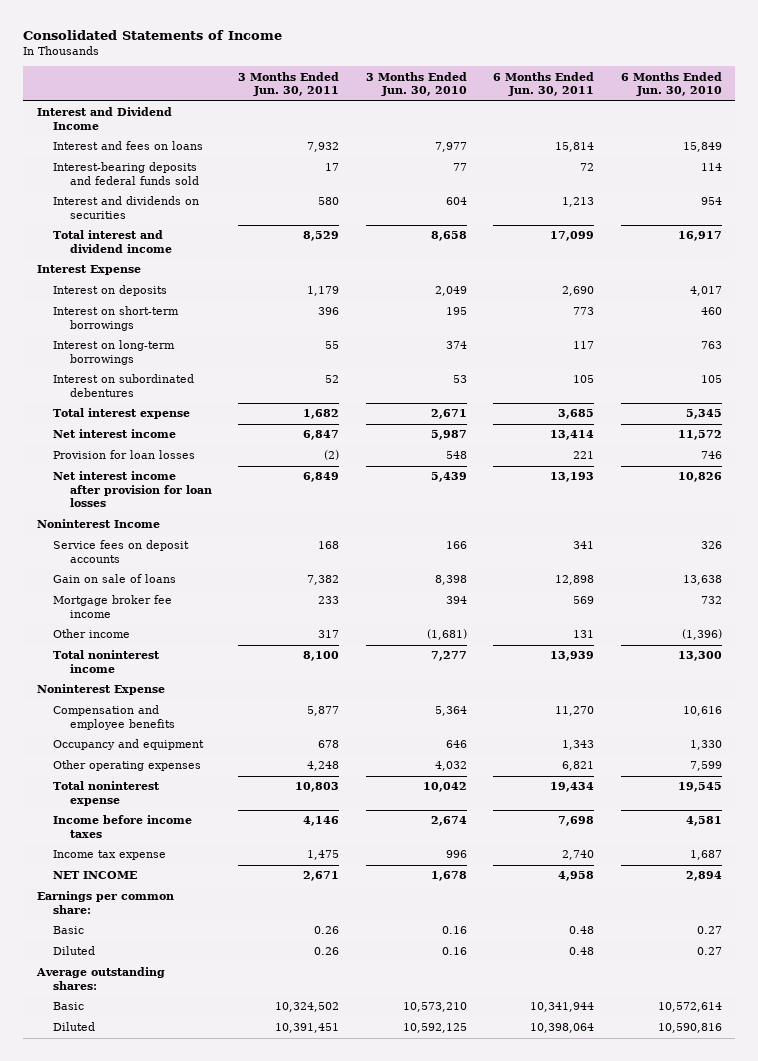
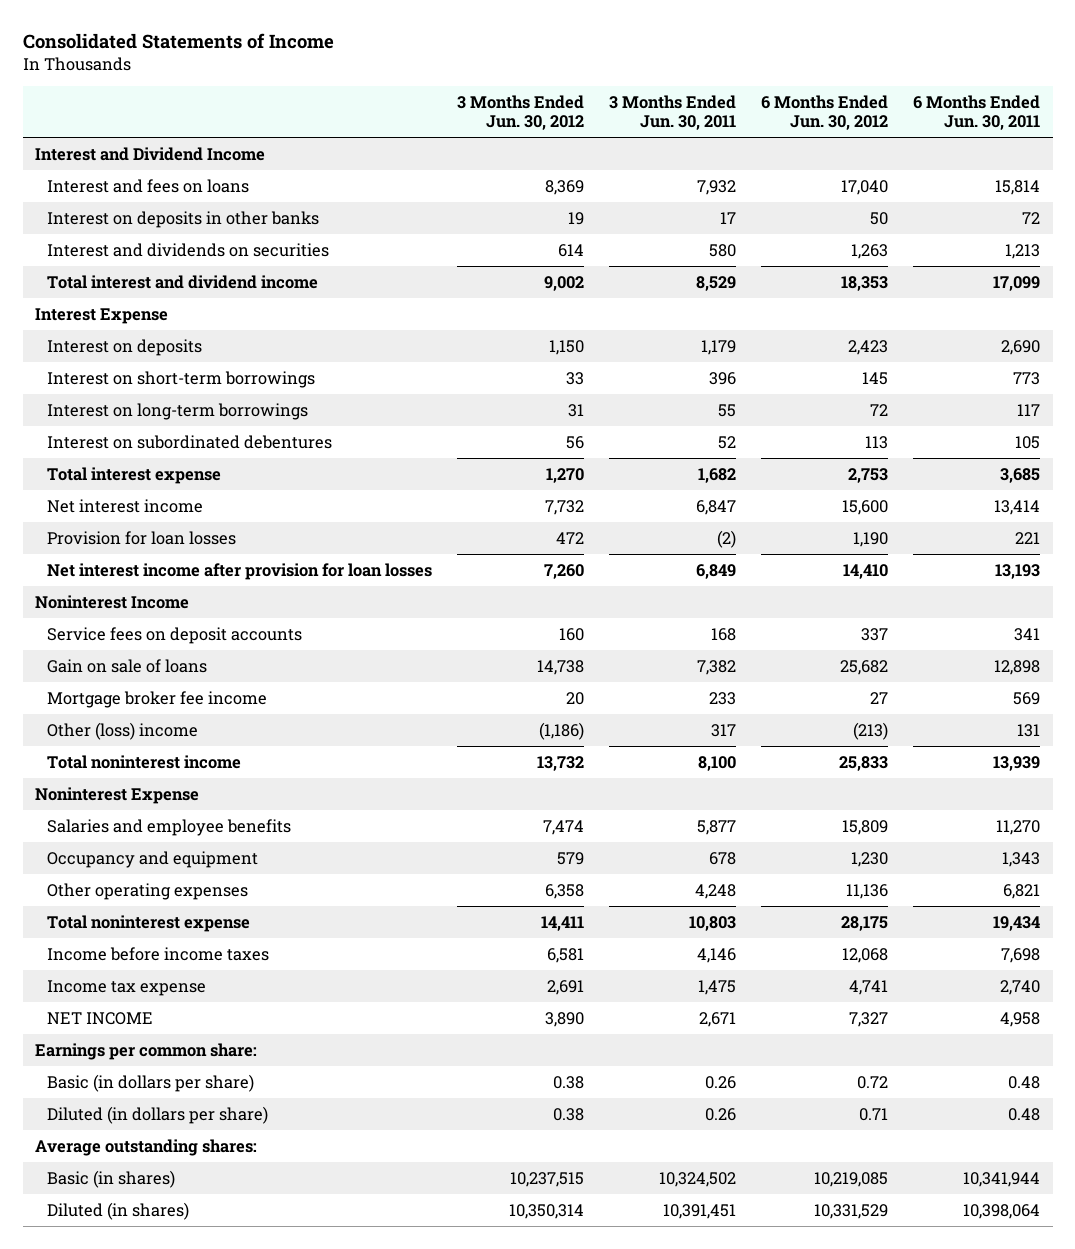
- | 3 Months Ended Jun. 30, 2011 | 3 Months Ended Jun. 30, 2010 | 6 Months Ended Jun. 30, 2011 | 6 Months Ended Jun. 30, 2010
+ | 3 Months Ended Jun. 30, 2012 | 3 Months Ended Jun. 30, 2011 | 6 Months Ended Jun. 30, 2012 | 6 Months Ended Jun. 30, 2011
- Interest-bearing deposits and federal funds sold | 17 | 77 | 72 | 114
+ Interest on deposits in other banks | 19 | 17 | 50 | 72
- Other income | 317 | (1,681) | 131 | (1,396)
+ Other (loss) income | (1,186) | 317 | (213) | 131
- Compensation and employee benefits | 5,877 | 5,364 | 11,270 | 10,616
+ Salaries and employee benefits | 7,474 | 5,877 | 15,809 | 11,270
- Basic | 0.26 | 0.16 | 0.48 | 0.27
- Diluted | 0.26 | 0.16 | 0.48 | 0.27
+ Basic (in dollars per share) | 0.38 | 0.26 | 0.72 | 0.48
+ Diluted (in dollars per share) | 0.38 | 0.26 | 0.71 | 0.48
- Basic | 10,324,502 | 10,573,210 | 10,341,944 | 10,572,614
- Diluted | 10,391,451 | 10,592,125 | 10,398,064 | 10,590,816
+ Basic (in shares) | 10,237,515 | 10,324,502 | 10,219,085 | 10,341,944
+ Diluted (in shares) | 10,350,314 | 10,391,451 | 10,331,529 | 10,398,064

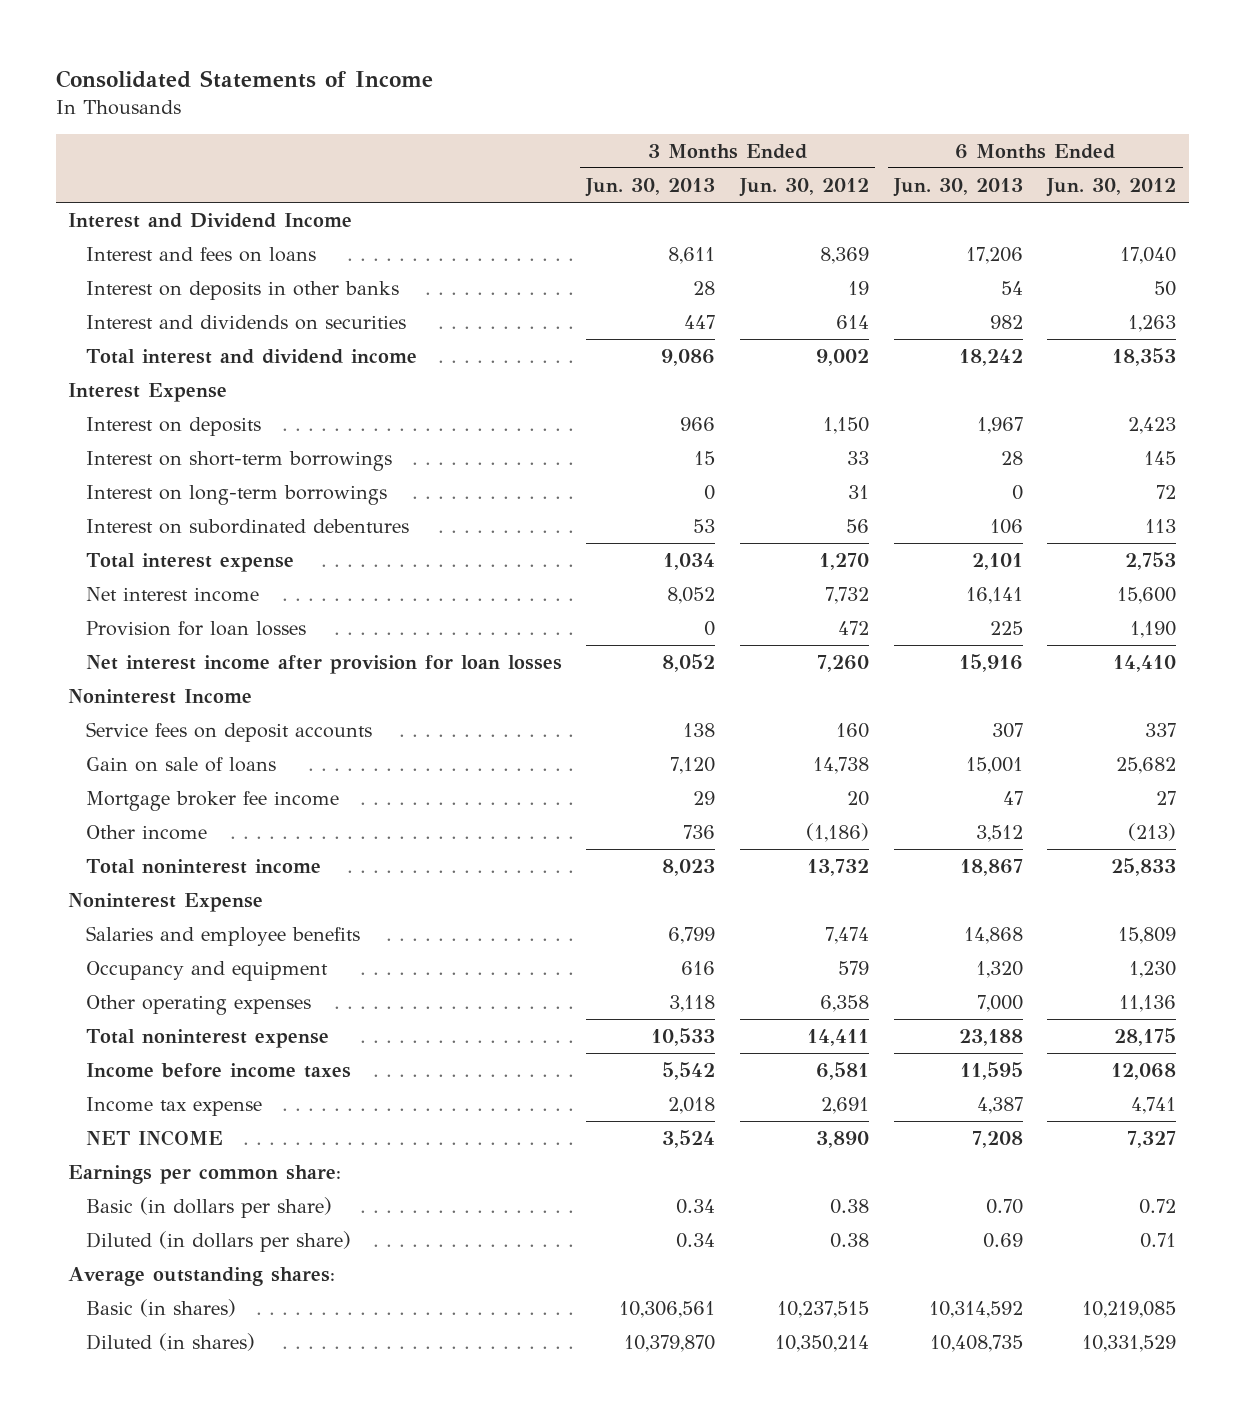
- | 3 Months Ended Jun. 30, 2012 | 3 Months Ended Jun. 30, 2011 | 6 Months Ended Jun. 30, 2012 | 6 Months Ended Jun. 30, 2011
+ | 3 Months Ended Jun. 30, 2013 | 3 Months Ended Jun. 30, 2012 | 6 Months Ended Jun. 30, 2013 | 6 Months Ended Jun. 30, 2012
- Other (loss) income | (1,186) | 317 | (213) | 131
+ Other income | 736 | (1,186) | 3,512 | (213)
- Diluted (in shares) | 10,350,314 | 10,391,451 | 10,331,529 | 10,398,064
+ Diluted (in shares) | 10,379,870 | 10,350,214 | 10,408,735 | 10,331,529

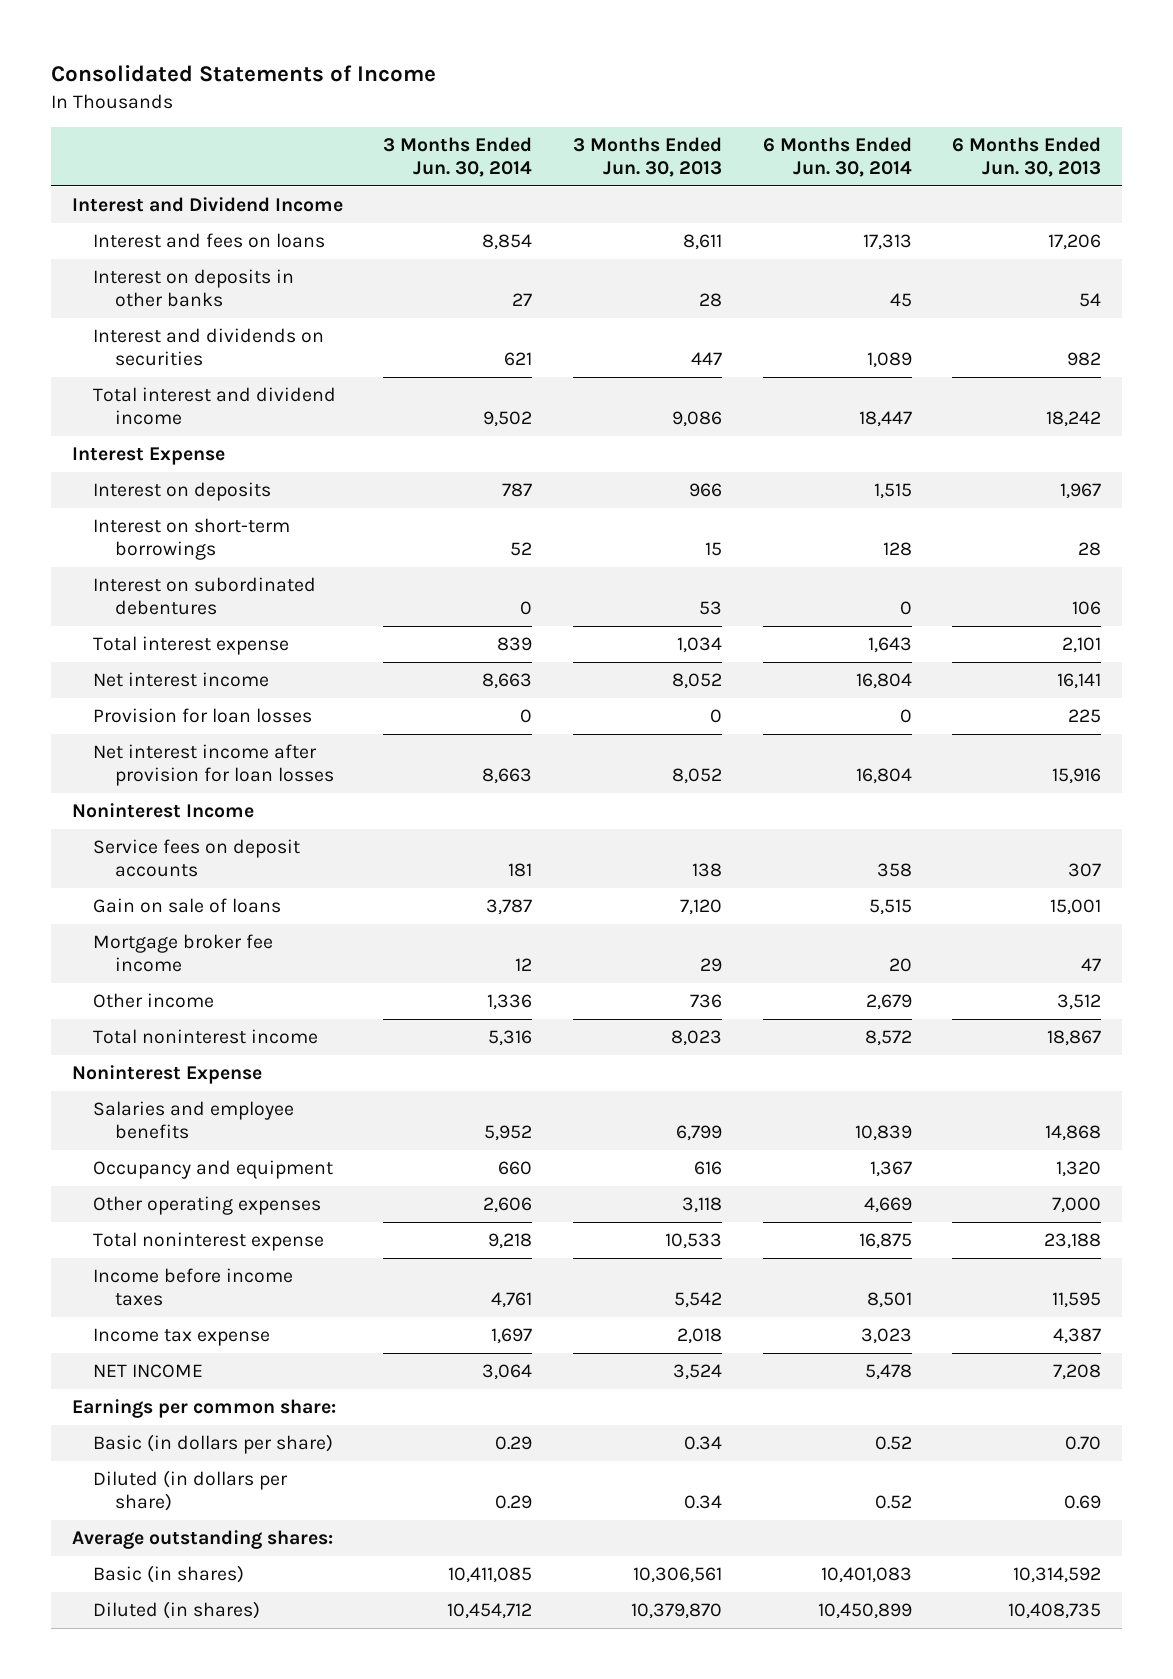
- | 3 Months Ended Jun. 30, 2013 | 3 Months Ended Jun. 30, 2012 | 6 Months Ended Jun. 30, 2013 | 6 Months Ended Jun. 30, 2012
+ | 3 Months Ended Jun. 30, 2014 | 3 Months Ended Jun. 30, 2013 | 6 Months Ended Jun. 30, 2014 | 6 Months Ended Jun. 30, 2013
- Interest on long-term borrowings | 0 | 31 | 0 | 72

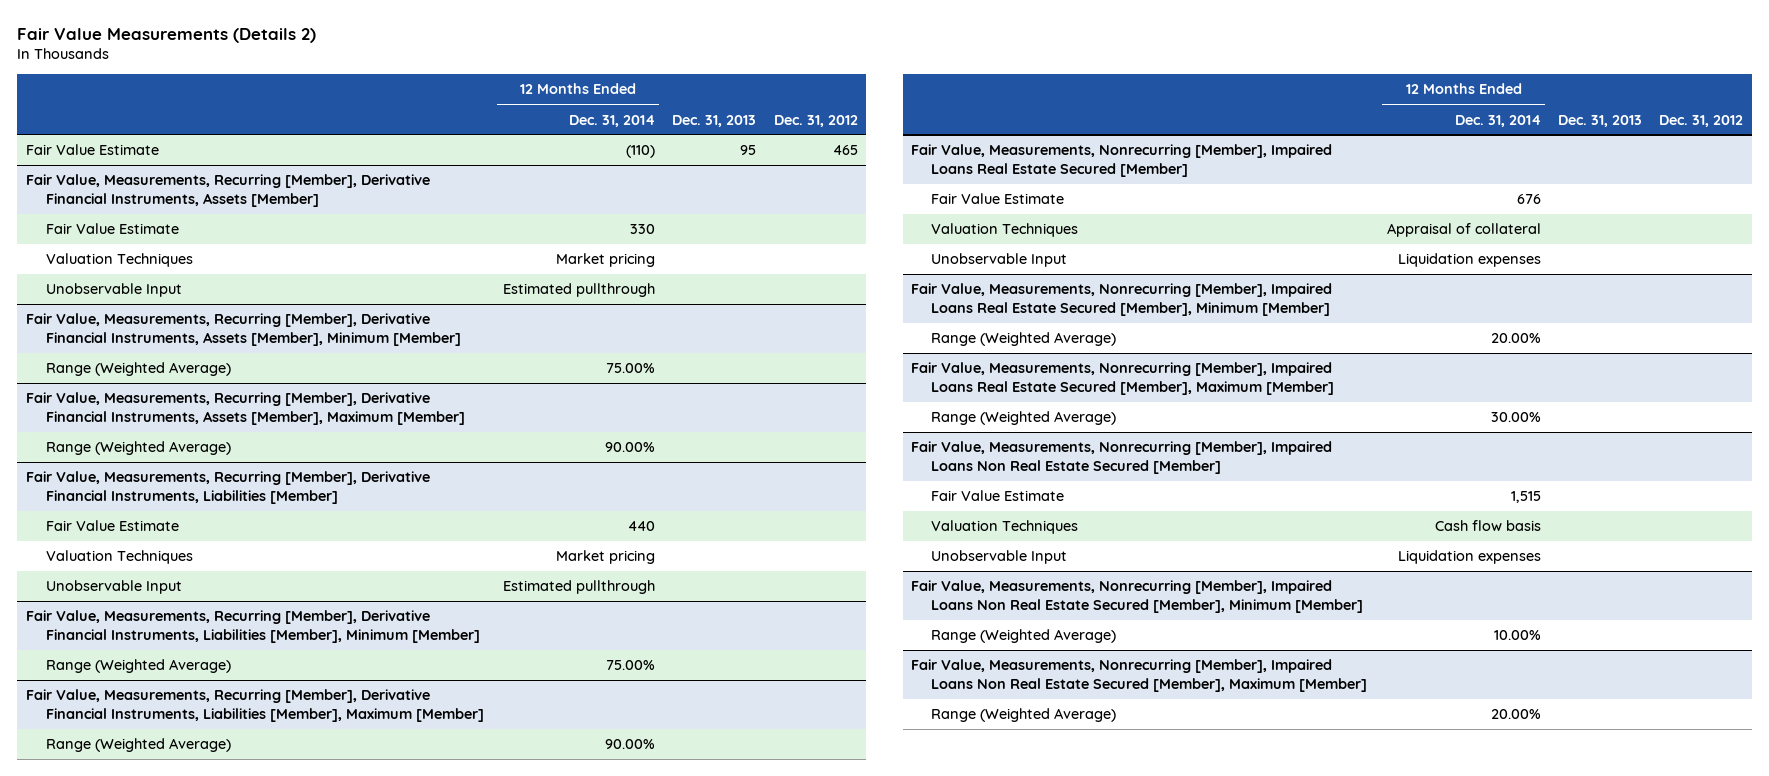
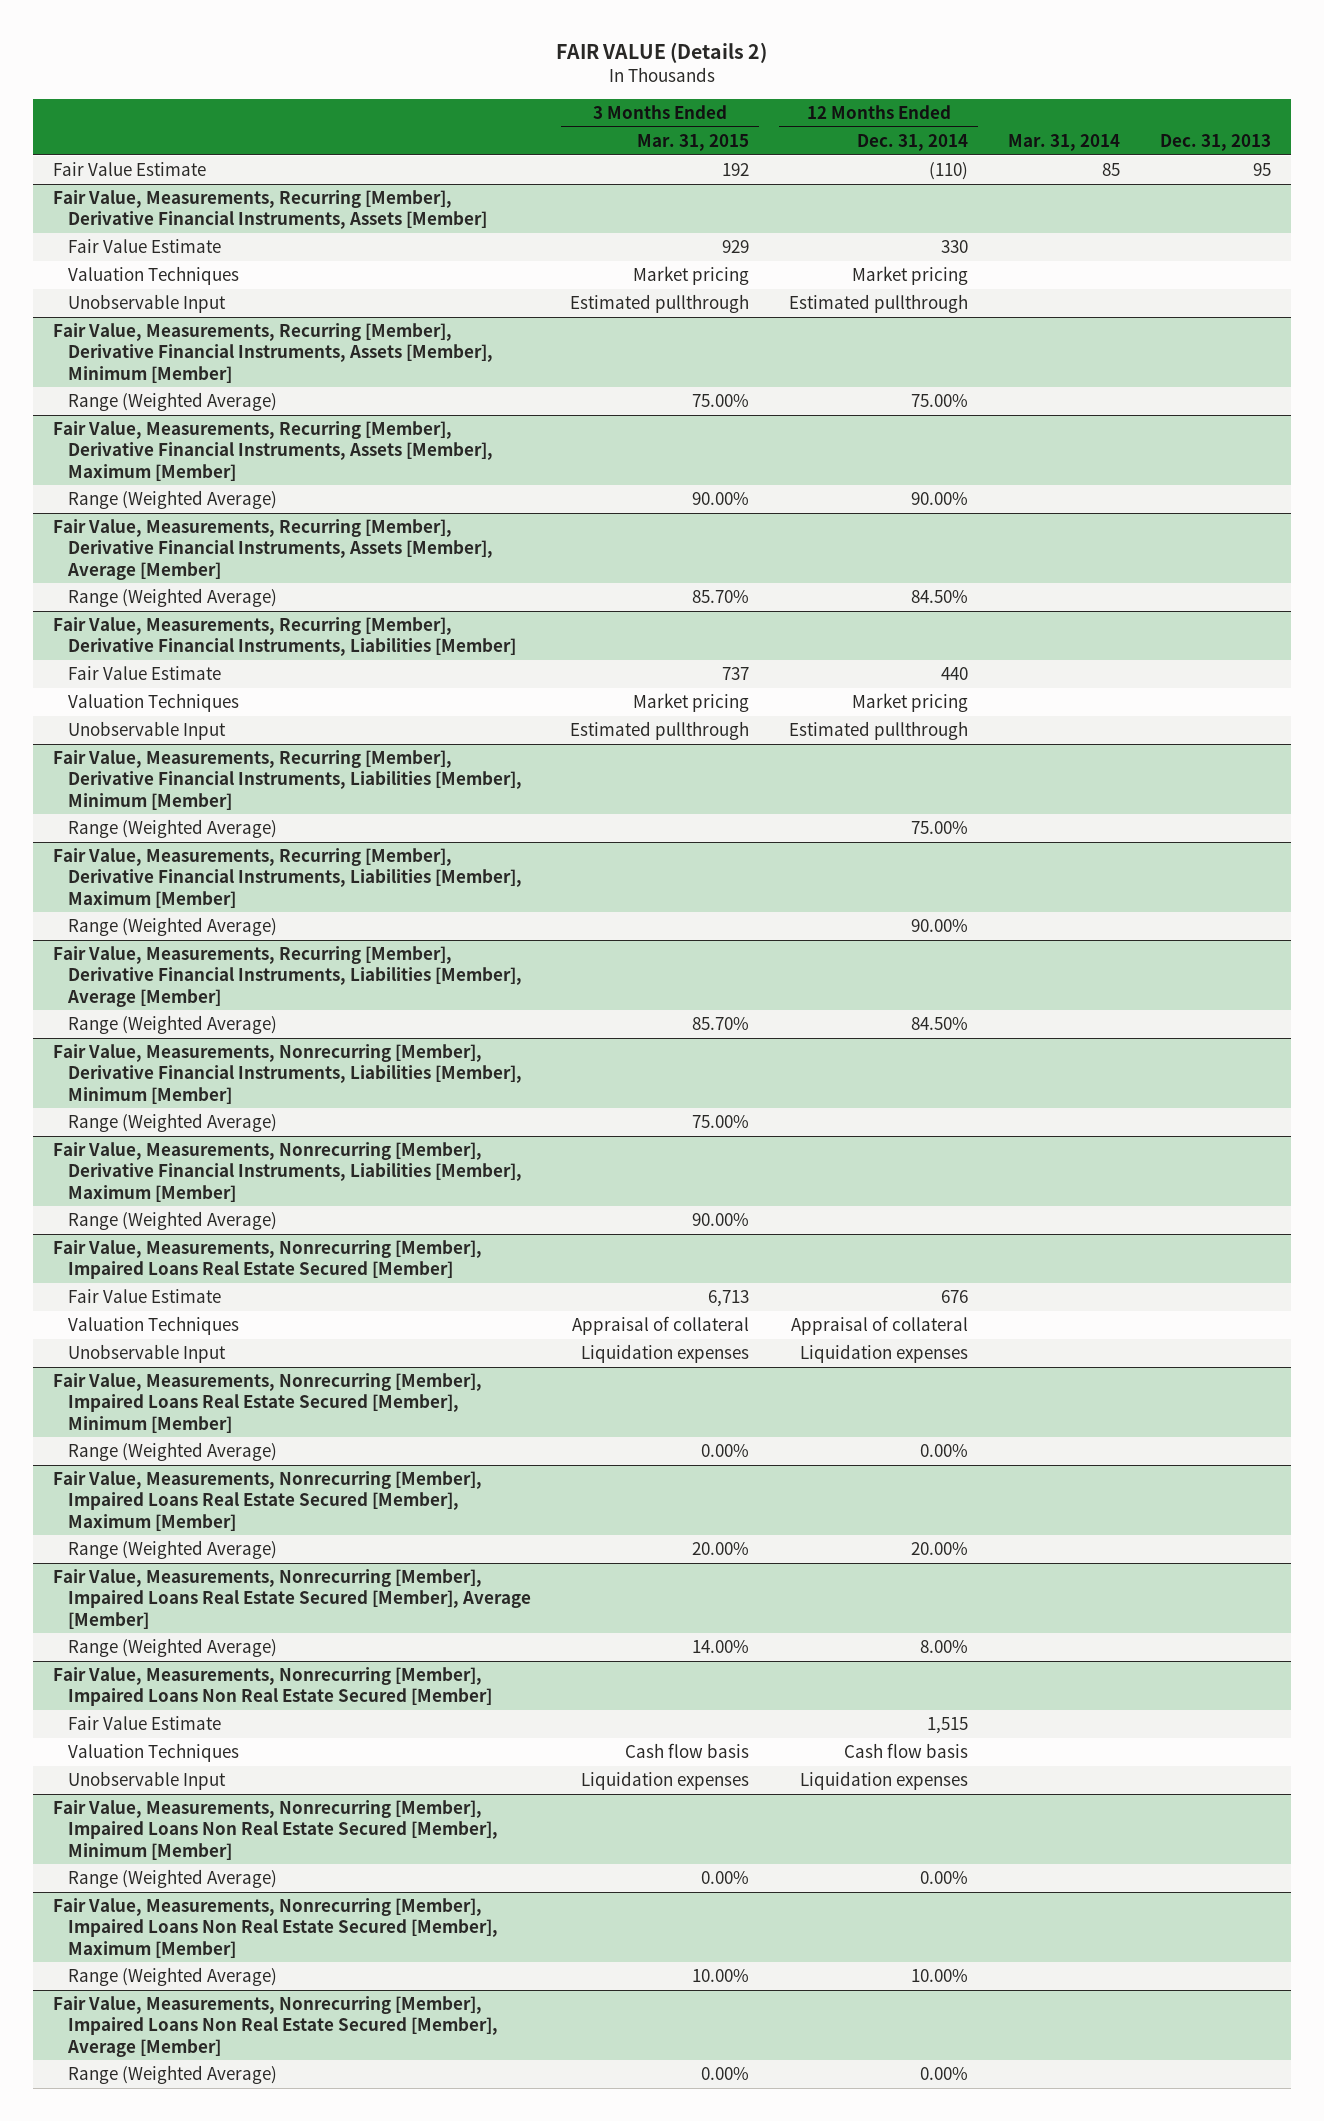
- Fair Value Measurements (Details 2)
+ FAIR VALUE (Details 2)
- | 12 Months Ended Dec. 31, 2014 | Dec. 31, 2013 | Dec. 31, 2012
+ | 3 Months Ended Mar. 31, 2015 | 12 Months Ended Dec. 31, 2014 | Mar. 31, 2014 | Dec. 31, 2013
+ Fair Value, Measurements, Recurring [Member], Derivative Financial Instruments, Assets [Member], Average [Member]
+ Range (Weighted Average) | 85.70% | 84.50% | |
+ Fair Value, Measurements, Recurring [Member], Derivative Financial Instruments, Liabilities [Member], Average [Member]
+ Range (Weighted Average) | 85.70% | 84.50% | |
+ Fair Value, Measurements, Nonrecurring [Member], Derivative Financial Instruments, Liabilities [Member], Minimum [Member]
+ Range (Weighted Average) | 75.00% | | |
+ Fair Value, Measurements, Nonrecurring [Member], Derivative Financial Instruments, Liabilities [Member], Maximum [Member]
+ Range (Weighted Average) | 90.00% | | |
@ Fair Value, Measurements, Nonrecurring [Member], Impaired Loans Real Estate Secured [Member], Minimum [Member]
- Range (Weighted Average) | 20.00% | |
+ Range (Weighted Average) | 0.00% | 0.00% | |
@ Fair Value, Measurements, Nonrecurring [Member], Impaired Loans Real Estate Secured [Member], Maximum [Member]
- Range (Weighted Average) | 30.00% | |
+ Range (Weighted Average) | 20.00% | 20.00% | |
+ Fair Value, Measurements, Nonrecurring [Member], Impaired Loans Real Estate Secured [Member], Average [Member]
+ Range (Weighted Average) | 14.00% | 8.00% | |
@ Fair Value, Measurements, Nonrecurring [Member], Impaired Loans Non Real Estate Secured [Member], Minimum [Member]
- Range (Weighted Average) | 10.00% | |
+ Range (Weighted Average) | 0.00% | 0.00% | |
@ Fair Value, Measurements, Nonrecurring [Member], Impaired Loans Non Real Estate Secured [Member], Maximum [Member]
- Range (Weighted Average) | 20.00% | |
+ Range (Weighted Average) | 10.00% | 10.00% | |
+ Fair Value, Measurements, Nonrecurring [Member], Impaired Loans Non Real Estate Secured [Member], Average [Member]
+ Range (Weighted Average) | 0.00% | 0.00% | |

